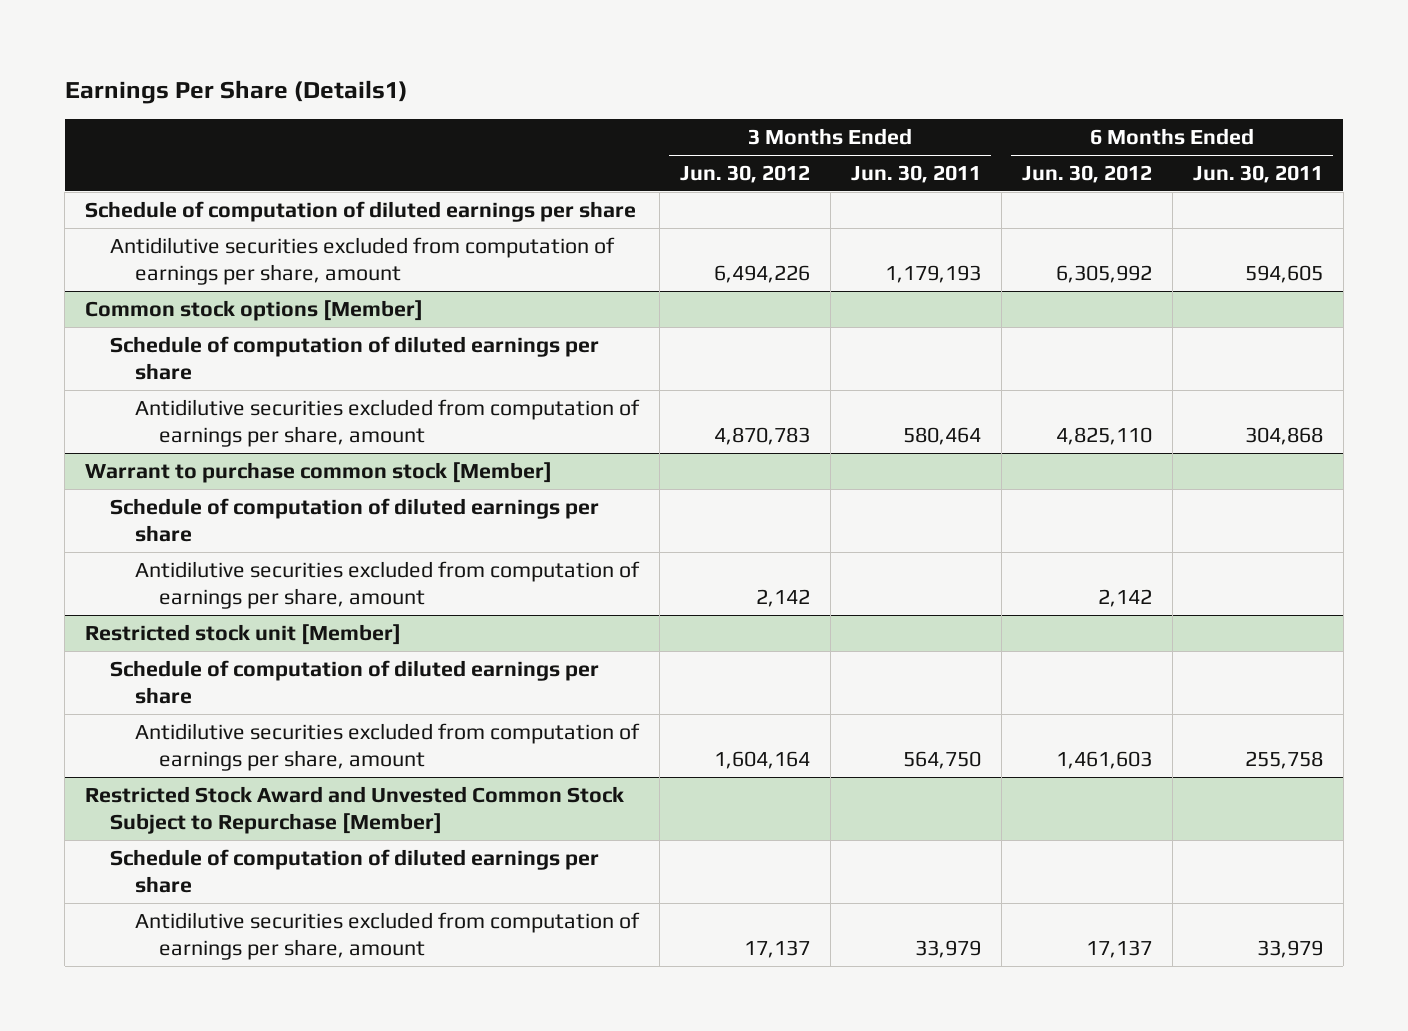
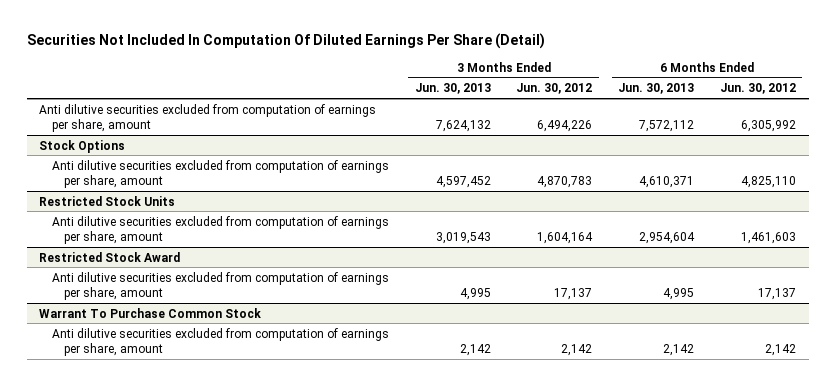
- Earnings Per Share (Details1)
+ Securities Not Included In Computation Of Diluted Earnings Per Share (Detail)
- | 3 Months Ended Jun. 30, 2012 | 3 Months Ended Jun. 30, 2011 | 6 Months Ended Jun. 30, 2012 | 6 Months Ended Jun. 30, 2011
+ | 3 Months Ended Jun. 30, 2013 | 3 Months Ended Jun. 30, 2012 | 6 Months Ended Jun. 30, 2013 | 6 Months Ended Jun. 30, 2012
- Schedule of computation of diluted earnings per share
- Antidilutive securities excluded from computation of earnings per share, amount | 6,494,226 | 1,179,193 | 6,305,992 | 594,605
- Common stock options [Member]
- Schedule of computation of diluted earnings per share
- Antidilutive securities excluded from computation of earnings per share, amount | 4,870,783 | 580,464 | 4,825,110 | 304,868
- Warrant to purchase common stock [Member]
- Schedule of computation of diluted earnings per share
- Antidilutive securities excluded from computation of earnings per share, amount | 2,142 | | 2,142 |
- Restricted stock unit [Member]
- Schedule of computation of diluted earnings per share
- Antidilutive securities excluded from computation of earnings per share, amount | 1,604,164 | 564,750 | 1,461,603 | 255,758
- Restricted Stock Award and Unvested Common Stock Subject to Repurchase [Member]
- Schedule of computation of diluted earnings per share
- Antidilutive securities excluded from computation of earnings per share, amount | 17,137 | 33,979 | 17,137 | 33,979
+ Anti dilutive securities excluded from computation of earnings per share, amount | 7,624,132 | 6,494,226 | 7,572,112 | 6,305,992
+ Stock Options
+ Anti dilutive securities excluded from computation of earnings per share, amount | 4,597,452 | 4,870,783 | 4,610,371 | 4,825,110
+ Restricted Stock Units
+ Anti dilutive securities excluded from computation of earnings per share, amount | 3,019,543 | 1,604,164 | 2,954,604 | 1,461,603
+ Restricted Stock Award
+ Anti dilutive securities excluded from computation of earnings per share, amount | 4,995 | 17,137 | 4,995 | 17,137
+ Warrant To Purchase Common Stock
+ Anti dilutive securities excluded from computation of earnings per share, amount | 2,142 | 2,142 | 2,142 | 2,142

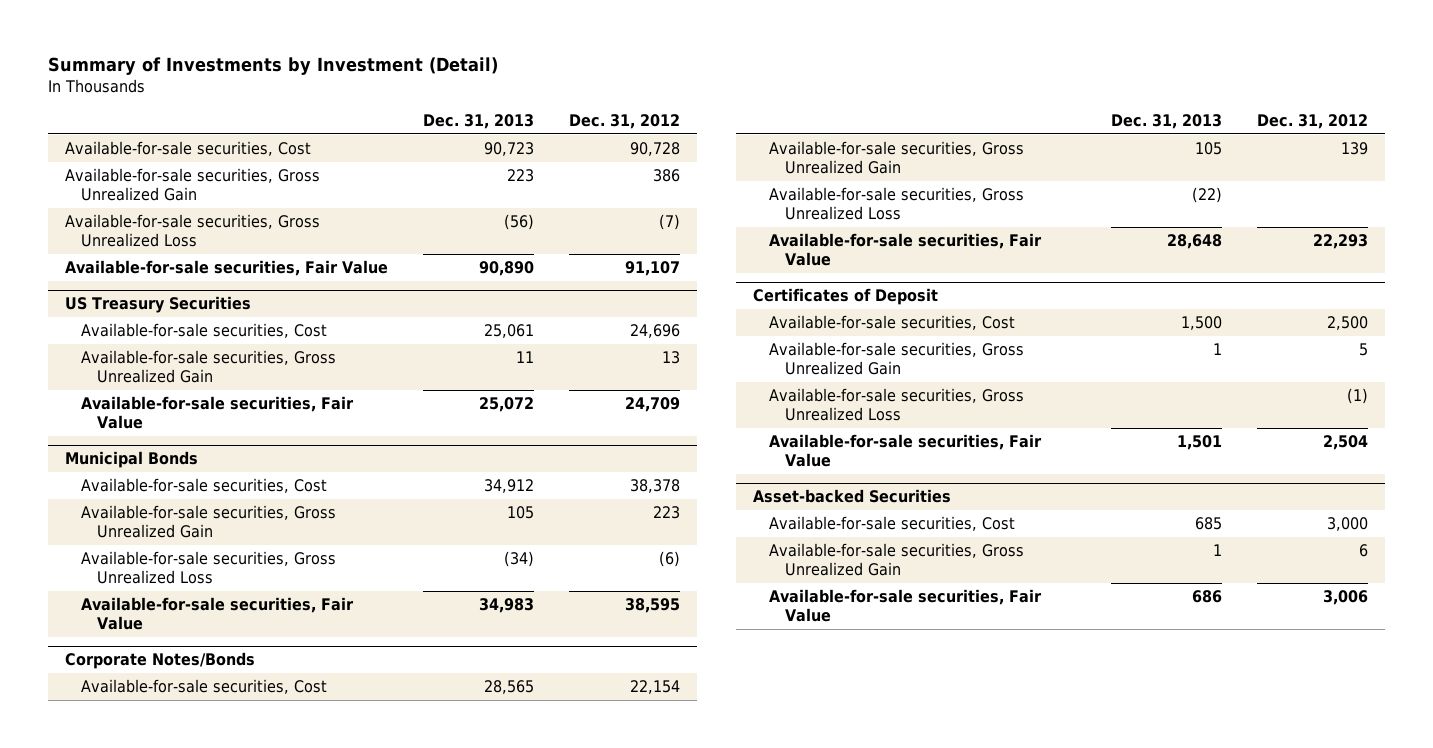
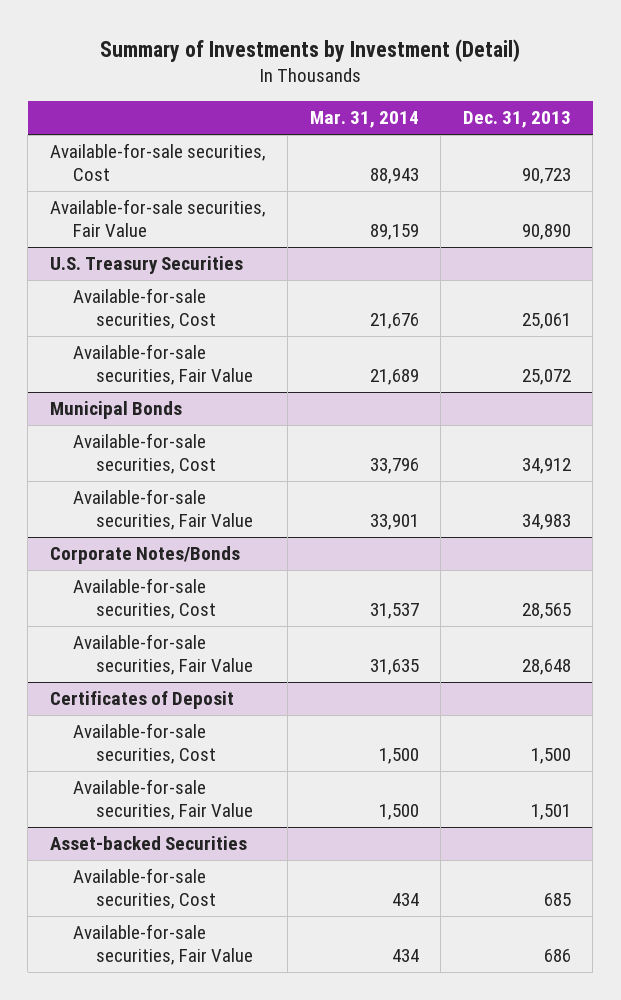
- | Dec. 31, 2013 | Dec. 31, 2012
+ | Mar. 31, 2014 | Dec. 31, 2013
- Available-for-sale securities, Gross Unrealized Gain | 223 | 386
- Available-for-sale securities, Gross Unrealized Loss | (56) | (7)
- US Treasury Securities
+ U.S. Treasury Securities
- Available-for-sale securities, Gross Unrealized Gain | 11 | 13
@ Municipal Bonds
- Available-for-sale securities, Gross Unrealized Gain | 105 | 223
- Available-for-sale securities, Gross Unrealized Loss | (34) | (6)
@ Corporate Notes/Bonds
- Available-for-sale securities, Gross Unrealized Gain | 105 | 139
- Available-for-sale securities, Gross Unrealized Loss | (22) |
@ Certificates of Deposit
- Available-for-sale securities, Gross Unrealized Gain | 1 | 5
- Available-for-sale securities, Gross Unrealized Loss | | (1)
@ Asset-backed Securities
- Available-for-sale securities, Gross Unrealized Gain | 1 | 6

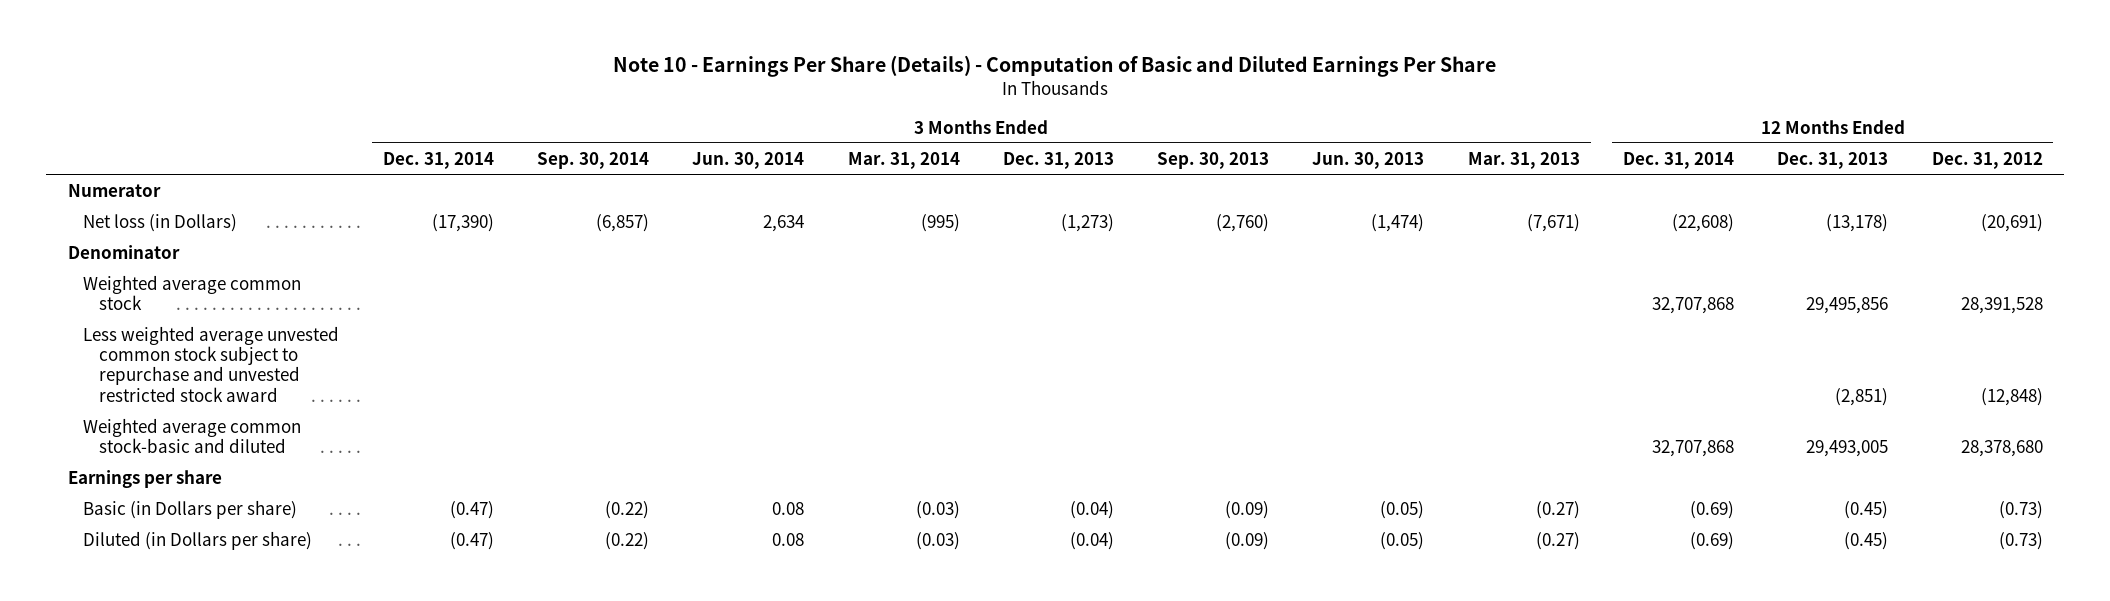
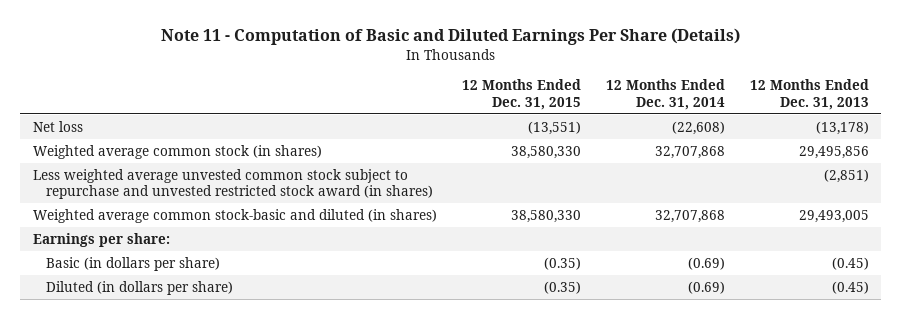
- Note 10 - Earnings Per Share (Details) - Computation of Basic and Diluted Earnings Per Share
+ Note 11 - Computation of Basic and Diluted Earnings Per Share (Details)
- | 3 Months Ended Dec. 31, 2014 | 3 Months Ended Sep. 30, 2014 | 3 Months Ended Jun. 30, 2014 | 3 Months Ended Mar. 31, 2014 | 3 Months Ended Dec. 31, 2013 | 3 Months Ended Sep. 30, 2013 | 3 Months Ended Jun. 30, 2013 | 3 Months Ended Mar. 31, 2013 | 12 Months Ended Dec. 31, 2014 | 12 Months Ended Dec. 31, 2013 | 12 Months Ended Dec. 31, 2012
+ | 12 Months Ended Dec. 31, 2015 | 12 Months Ended Dec. 31, 2014 | 12 Months Ended Dec. 31, 2013
- Numerator
- Net loss (in Dollars) | (17,390) | (6,857) | 2,634 | (995) | (1,273) | (2,760) | (1,474) | (7,671) | (22,608) | (13,178) | (20,691)
- Denominator
- Weighted average common stock | | | | | | | | | 32,707,868 | 29,495,856 | 28,391,528
- Less weighted average unvested common stock subject to repurchase and unvested restricted stock award | | | | | | | | | | (2,851) | (12,848)
- Weighted average common stock-basic and diluted | | | | | | | | | 32,707,868 | 29,493,005 | 28,378,680
- Earnings per share
- Basic (in Dollars per share) | (0.47) | (0.22) | 0.08 | (0.03) | (0.04) | (0.09) | (0.05) | (0.27) | (0.69) | (0.45) | (0.73)
- Diluted (in Dollars per share) | (0.47) | (0.22) | 0.08 | (0.03) | (0.04) | (0.09) | (0.05) | (0.27) | (0.69) | (0.45) | (0.73)
+ Net loss | (13,551) | (22,608) | (13,178)
+ Weighted average common stock (in shares) | 38,580,330 | 32,707,868 | 29,495,856
+ Less weighted average unvested common stock subject to repurchase and unvested restricted stock award (in shares) | | | (2,851)
+ Weighted average common stock-basic and diluted (in shares) | 38,580,330 | 32,707,868 | 29,493,005
+ Earnings per share:
+ Basic (in dollars per share) | (0.35) | (0.69) | (0.45)
+ Diluted (in dollars per share) | (0.35) | (0.69) | (0.45)

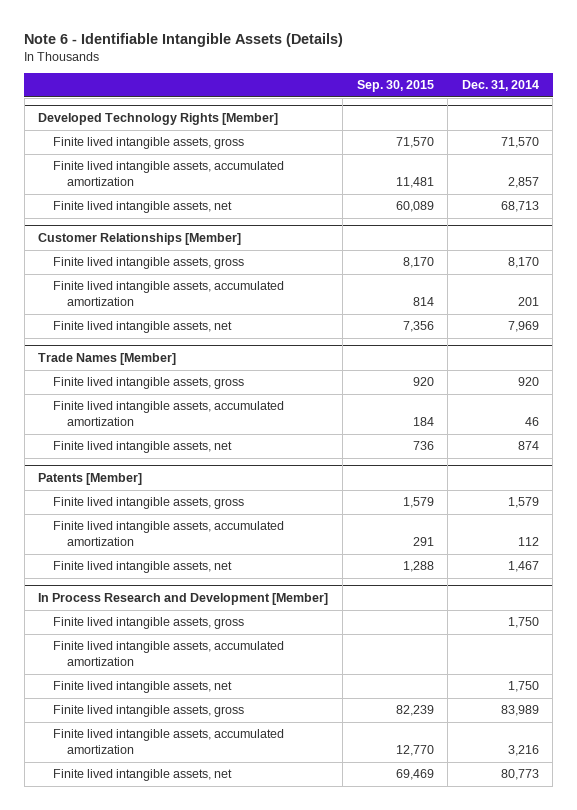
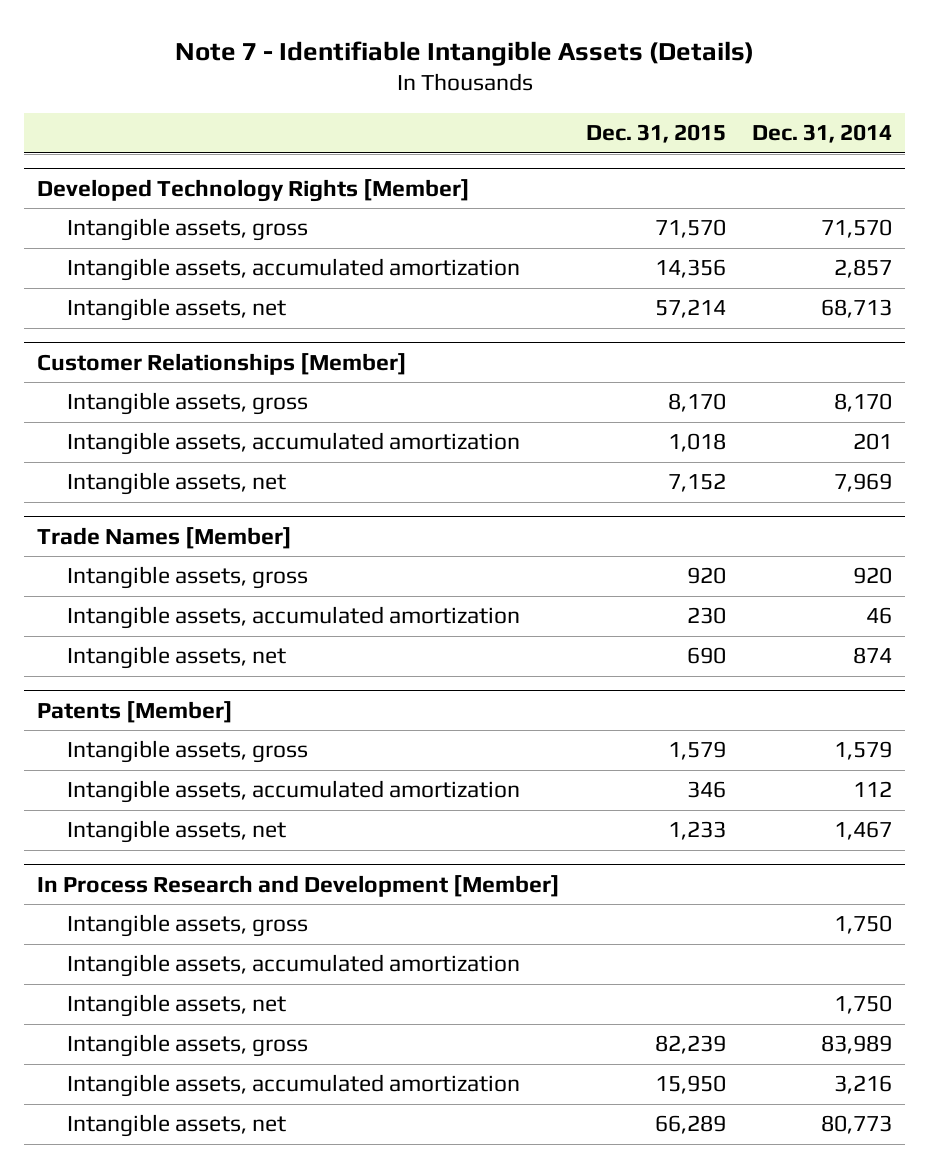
- Note 6 - Identifiable Intangible Assets (Details)
+ Note 7 - Identifiable Intangible Assets (Details)
- | Sep. 30, 2015 | Dec. 31, 2014
+ | Dec. 31, 2015 | Dec. 31, 2014
@ Developed Technology Rights [Member]
- Finite lived intangible assets, gross | 71,570 | 71,570
- Finite lived intangible assets, accumulated amortization | 11,481 | 2,857
- Finite lived intangible assets, net | 60,089 | 68,713
+ Intangible assets, gross | 71,570 | 71,570
+ Intangible assets, accumulated amortization | 14,356 | 2,857
+ Intangible assets, net | 57,214 | 68,713
@ Customer Relationships [Member]
- Finite lived intangible assets, gross | 8,170 | 8,170
- Finite lived intangible assets, accumulated amortization | 814 | 201
- Finite lived intangible assets, net | 7,356 | 7,969
+ Intangible assets, gross | 8,170 | 8,170
+ Intangible assets, accumulated amortization | 1,018 | 201
+ Intangible assets, net | 7,152 | 7,969
@ Trade Names [Member]
- Finite lived intangible assets, gross | 920 | 920
- Finite lived intangible assets, accumulated amortization | 184 | 46
- Finite lived intangible assets, net | 736 | 874
+ Intangible assets, gross | 920 | 920
+ Intangible assets, accumulated amortization | 230 | 46
+ Intangible assets, net | 690 | 874
@ Patents [Member]
- Finite lived intangible assets, gross | 1,579 | 1,579
- Finite lived intangible assets, accumulated amortization | 291 | 112
- Finite lived intangible assets, net | 1,288 | 1,467
+ Intangible assets, gross | 1,579 | 1,579
+ Intangible assets, accumulated amortization | 346 | 112
+ Intangible assets, net | 1,233 | 1,467
@ In Process Research and Development [Member]
- Finite lived intangible assets, gross | | 1,750
- Finite lived intangible assets, accumulated amortization
- Finite lived intangible assets, net | | 1,750
- Finite lived intangible assets, gross | 82,239 | 83,989
- Finite lived intangible assets, accumulated amortization | 12,770 | 3,216
- Finite lived intangible assets, net | 69,469 | 80,773
+ Intangible assets, gross | | 1,750
+ Intangible assets, accumulated amortization
+ Intangible assets, net | | 1,750
+ Intangible assets, gross | 82,239 | 83,989
+ Intangible assets, accumulated amortization | 15,950 | 3,216
+ Intangible assets, net | 66,289 | 80,773

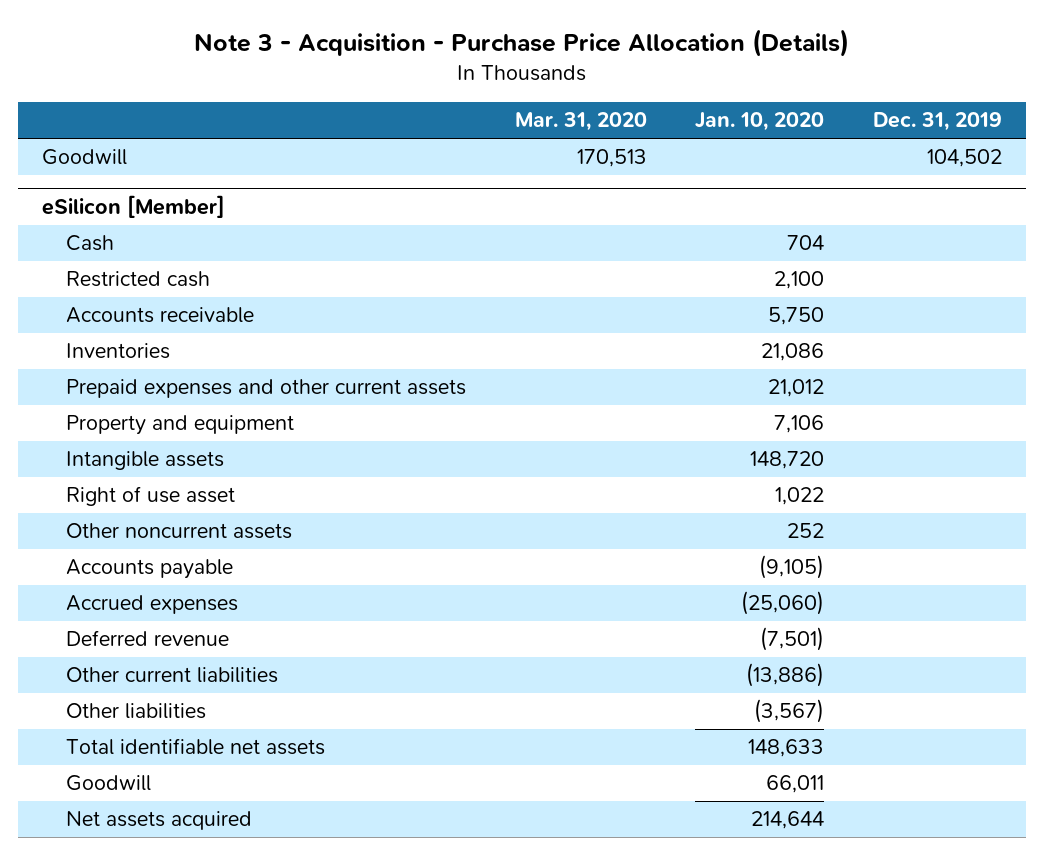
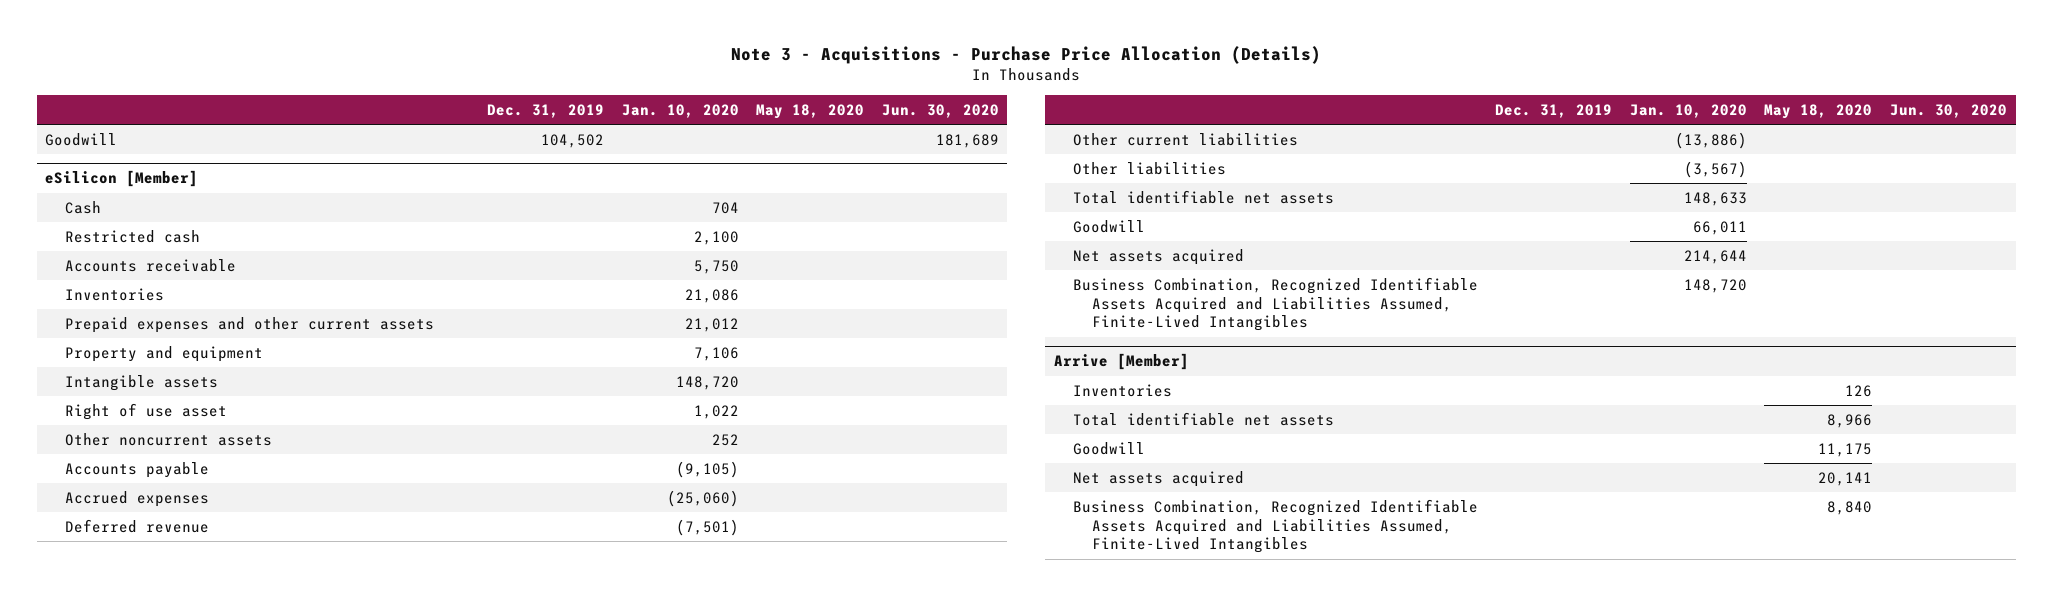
- Note 3 - Acquisition - Purchase Price Allocation (Details)
+ Note 3 - Acquisitions - Purchase Price Allocation (Details)
- | Mar. 31, 2020 | Jan. 10, 2020 | Dec. 31, 2019
+ | Dec. 31, 2019 | Jan. 10, 2020 | May 18, 2020 | Jun. 30, 2020
@ eSilicon [Member]
+ Business Combination, Recognized Identifiable Assets Acquired and Liabilities Assumed, Finite-Lived Intangibles | | 148,720 | |
+ Arrive [Member]
+ Inventories | | | 126 |
+ Total identifiable net assets | | | 8,966 |
+ Goodwill | | | 11,175 |
+ Net assets acquired | | | 20,141 |
+ Business Combination, Recognized Identifiable Assets Acquired and Liabilities Assumed, Finite-Lived Intangibles | | | 8,840 |

